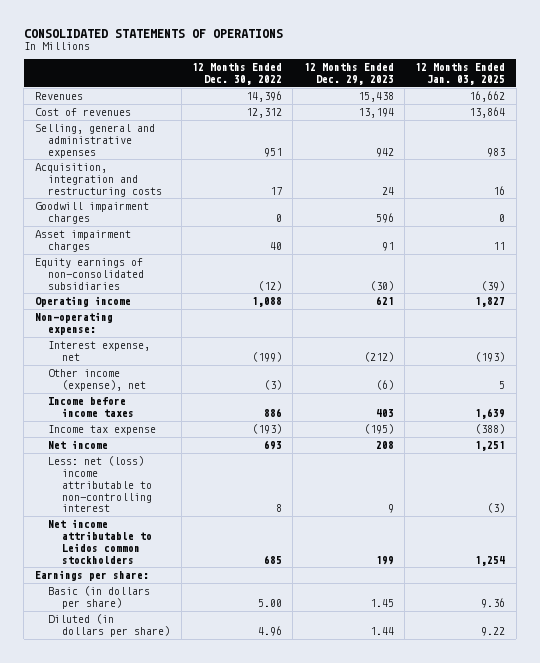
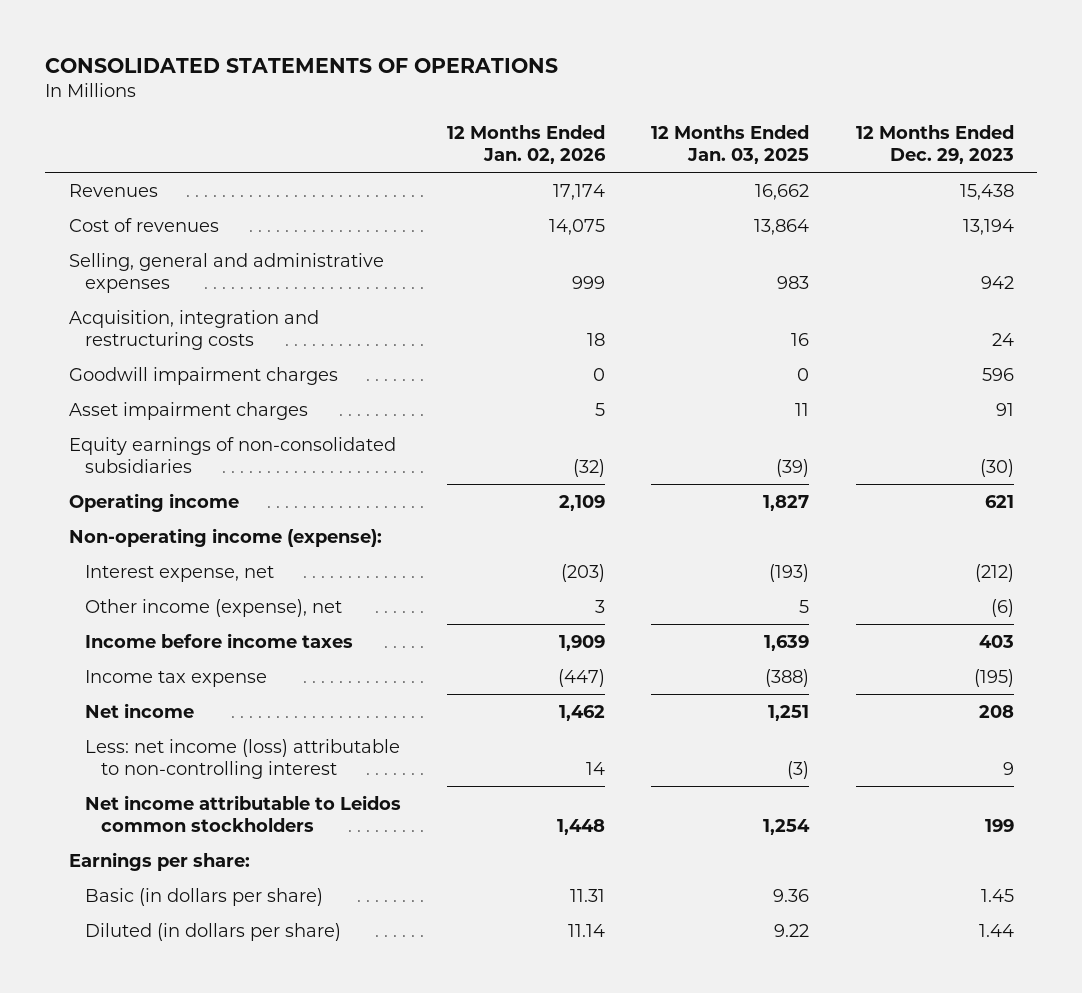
- | 12 Months Ended Dec. 30, 2022 | 12 Months Ended Dec. 29, 2023 | 12 Months Ended Jan. 03, 2025
+ | 12 Months Ended Jan. 02, 2026 | 12 Months Ended Jan. 03, 2025 | 12 Months Ended Dec. 29, 2023
- Non-operating expense:
+ Non-operating income (expense):
- Less: net (loss) income attributable to non-controlling interest | 8 | 9 | (3)
+ Less: net income (loss) attributable to non-controlling interest | 14 | (3) | 9

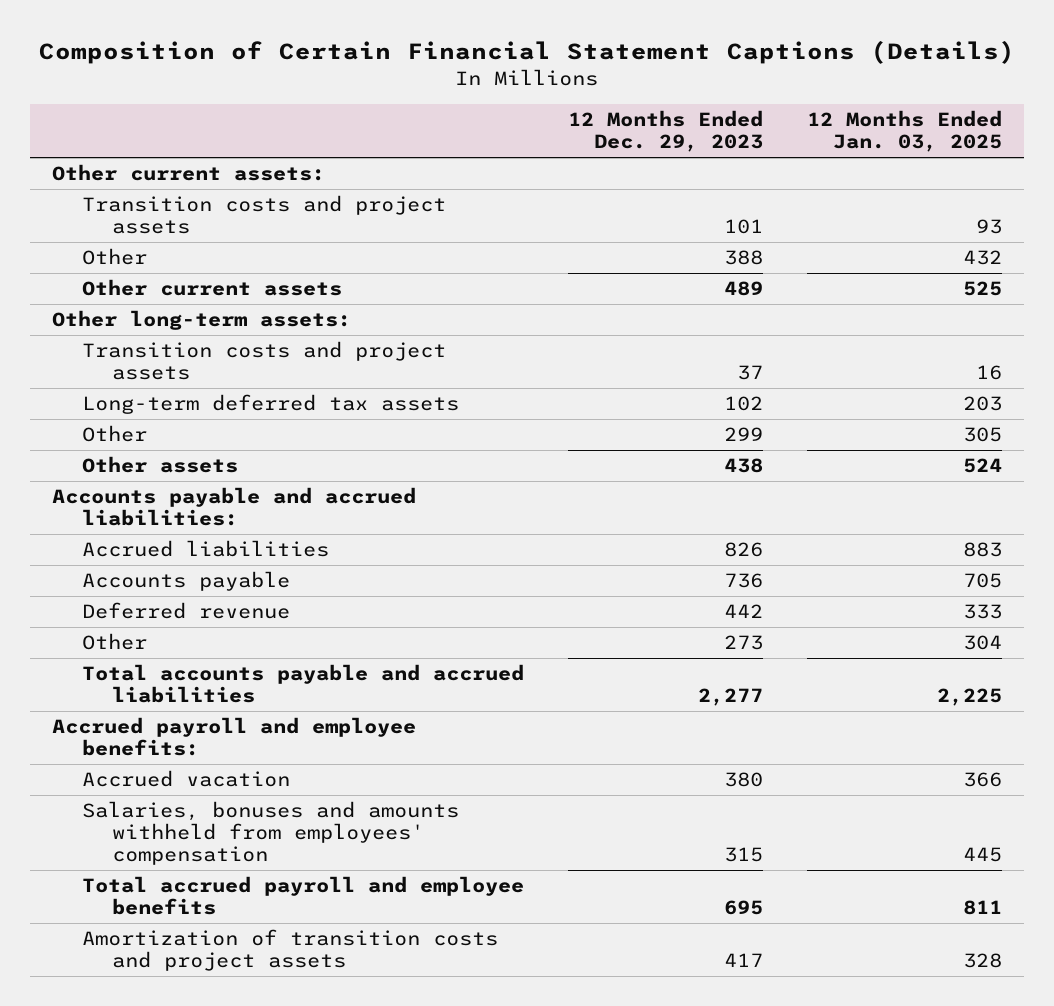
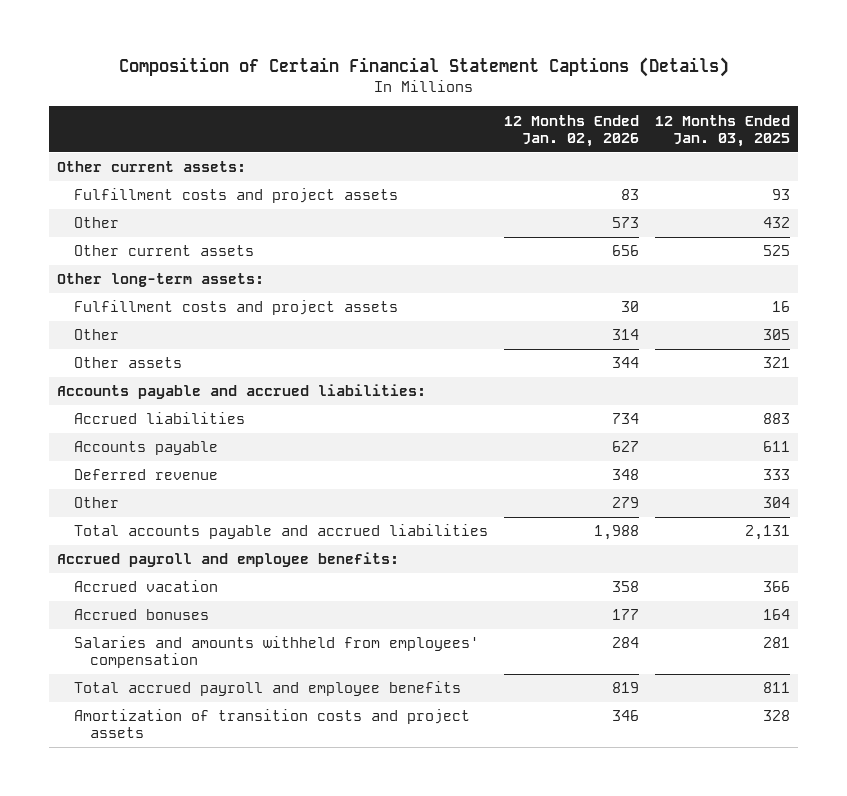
- | 12 Months Ended Dec. 29, 2023 | 12 Months Ended Jan. 03, 2025
+ | 12 Months Ended Jan. 02, 2026 | 12 Months Ended Jan. 03, 2025
- Transition costs and project assets | 101 | 93
+ Fulfillment costs and project assets | 83 | 93
- Transition costs and project assets | 37 | 16
- Long-term deferred tax assets | 102 | 203
+ Fulfillment costs and project assets | 30 | 16
- Other assets | 438 | 524
+ Other assets | 344 | 321
- Accounts payable | 736 | 705
+ Accounts payable | 627 | 611
- Total accounts payable and accrued liabilities | 2,277 | 2,225
+ Total accounts payable and accrued liabilities | 1,988 | 2,131
- Salaries, bonuses and amounts withheld from employees' compensation | 315 | 445
+ Accrued bonuses | 177 | 164
+ Salaries and amounts withheld from employees' compensation | 284 | 281

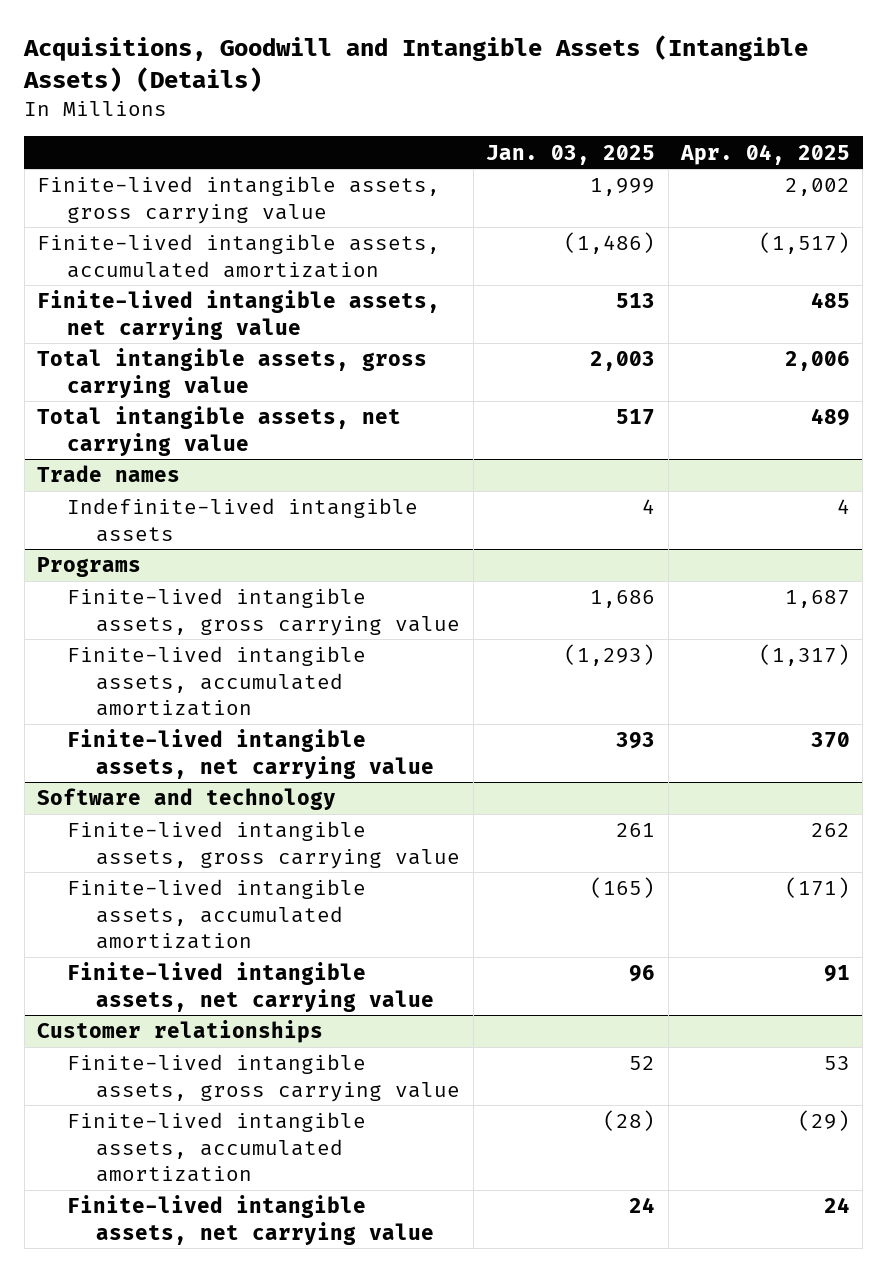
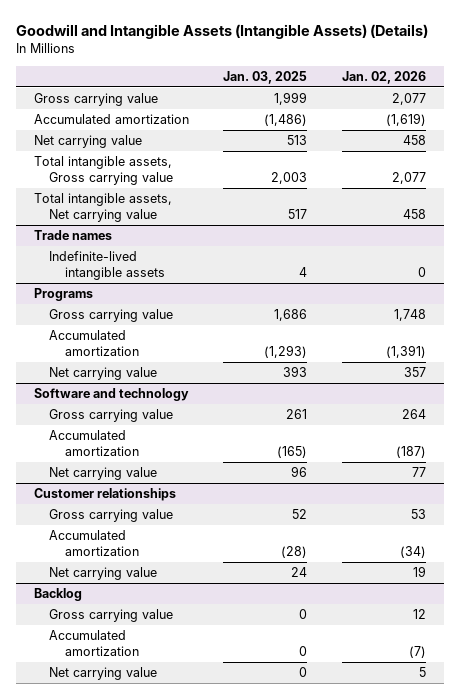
- Acquisitions, Goodwill and Intangible Assets (Intangible Assets) (Details)
+ Goodwill and Intangible Assets (Intangible Assets) (Details)
- | Jan. 03, 2025 | Apr. 04, 2025
+ | Jan. 03, 2025 | Jan. 02, 2026
- Finite-lived intangible assets, gross carrying value | 1,999 | 2,002
- Finite-lived intangible assets, accumulated amortization | (1,486) | (1,517)
- Finite-lived intangible assets, net carrying value | 513 | 485
- Total intangible assets, gross carrying value | 2,003 | 2,006
- Total intangible assets, net carrying value | 517 | 489
+ Gross carrying value | 1,999 | 2,077
+ Accumulated amortization | (1,486) | (1,619)
+ Net carrying value | 513 | 458
+ Total intangible assets, Gross carrying value | 2,003 | 2,077
+ Total intangible assets, Net carrying value | 517 | 458
@ Programs
- Finite-lived intangible assets, gross carrying value | 1,686 | 1,687
- Finite-lived intangible assets, accumulated amortization | (1,293) | (1,317)
- Finite-lived intangible assets, net carrying value | 393 | 370
+ Gross carrying value | 1,686 | 1,748
+ Accumulated amortization | (1,293) | (1,391)
+ Net carrying value | 393 | 357
@ Software and technology
- Finite-lived intangible assets, gross carrying value | 261 | 262
- Finite-lived intangible assets, accumulated amortization | (165) | (171)
- Finite-lived intangible assets, net carrying value | 96 | 91
+ Gross carrying value | 261 | 264
+ Accumulated amortization | (165) | (187)
+ Net carrying value | 96 | 77
@ Customer relationships
- Finite-lived intangible assets, gross carrying value | 52 | 53
- Finite-lived intangible assets, accumulated amortization | (28) | (29)
- Finite-lived intangible assets, net carrying value | 24 | 24
+ Gross carrying value | 52 | 53
+ Accumulated amortization | (28) | (34)
+ Net carrying value | 24 | 19
+ Backlog
+ Gross carrying value | 0 | 12
+ Accumulated amortization | 0 | (7)
+ Net carrying value | 0 | 5

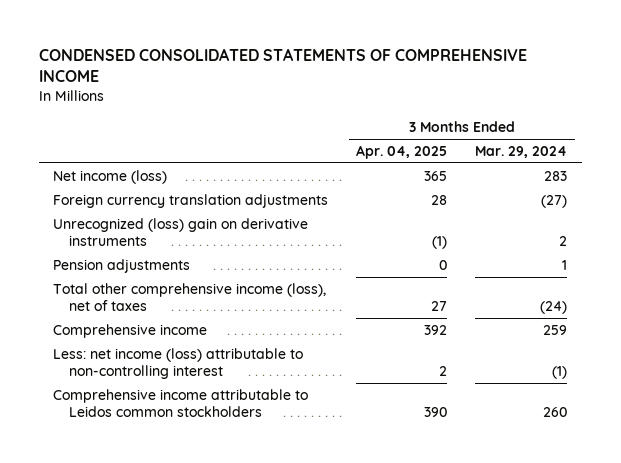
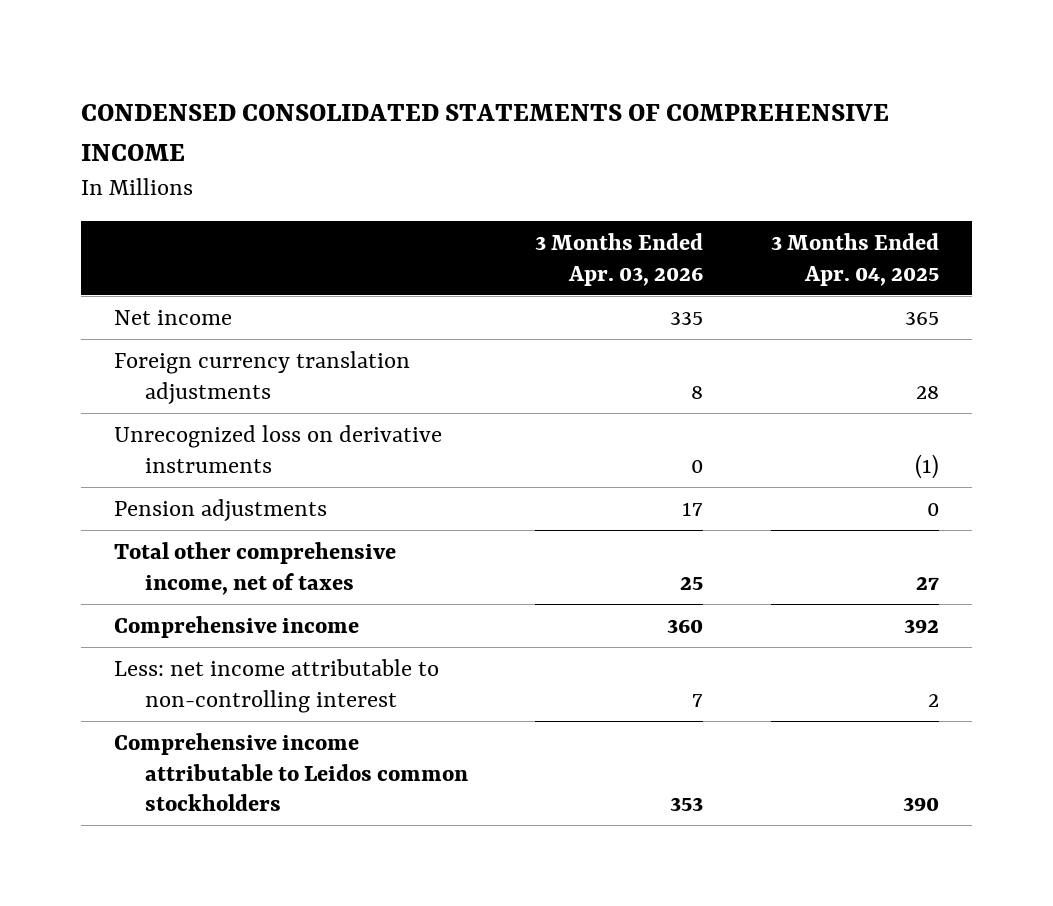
- | 3 Months Ended Apr. 04, 2025 | 3 Months Ended Mar. 29, 2024
+ | 3 Months Ended Apr. 03, 2026 | 3 Months Ended Apr. 04, 2025
- Net income (loss) | 365 | 283
+ Net income | 335 | 365
- Unrecognized (loss) gain on derivative instruments | (1) | 2
+ Unrecognized loss on derivative instruments | 0 | (1)
- Total other comprehensive income (loss), net of taxes | 27 | (24)
+ Total other comprehensive income, net of taxes | 25 | 27
- Less: net income (loss) attributable to non-controlling interest | 2 | (1)
+ Less: net income attributable to non-controlling interest | 7 | 2

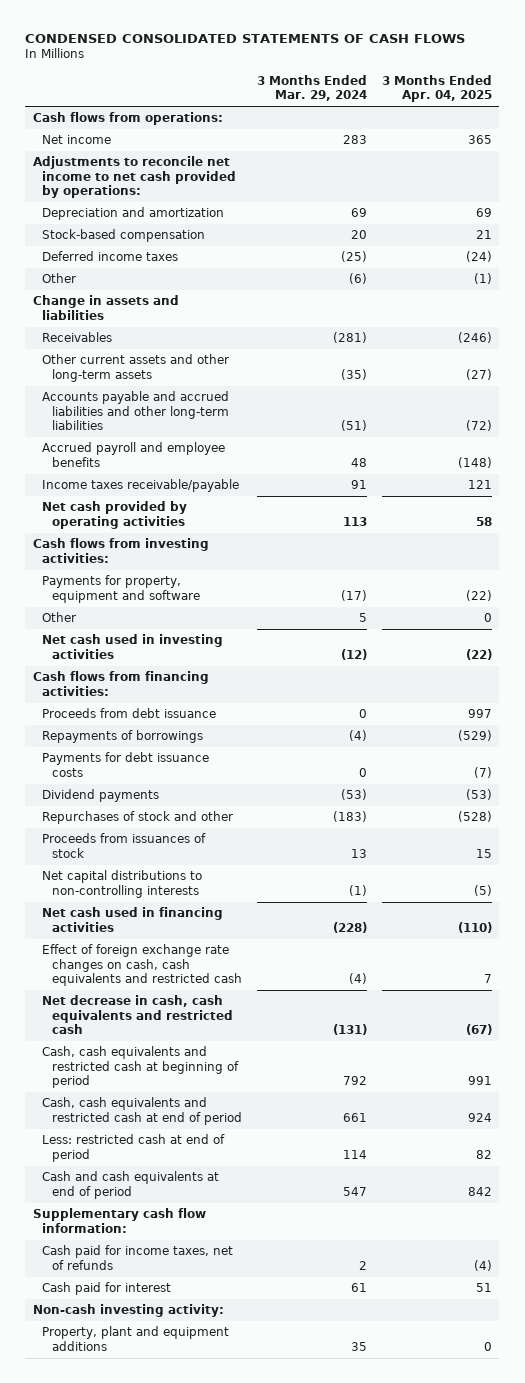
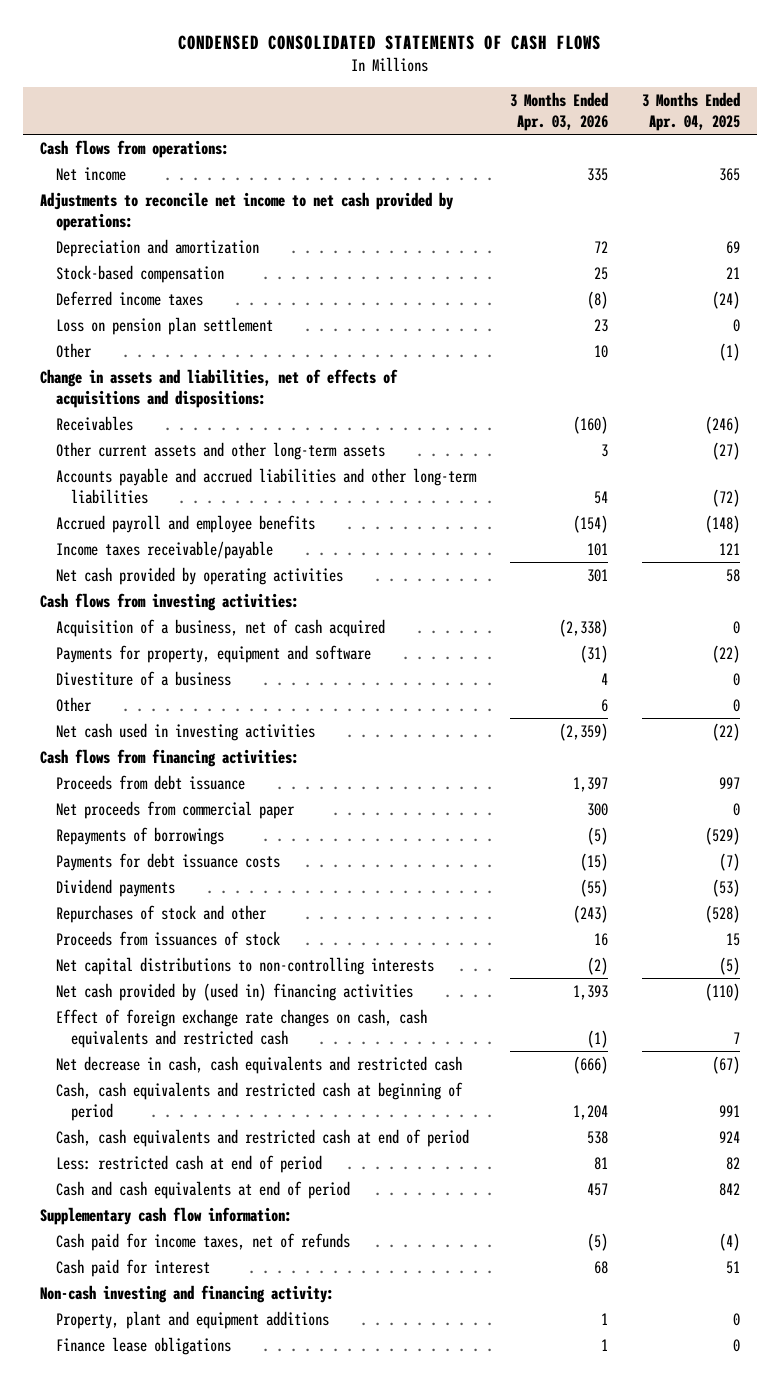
- | 3 Months Ended Mar. 29, 2024 | 3 Months Ended Apr. 04, 2025
+ | 3 Months Ended Apr. 03, 2026 | 3 Months Ended Apr. 04, 2025
+ Loss on pension plan settlement | 23 | 0
- Change in assets and liabilities
+ Change in assets and liabilities, net of effects of acquisitions and dispositions:
+ Acquisition of a business, net of cash acquired | (2,338) | 0
+ Divestiture of a business | 4 | 0
+ Net proceeds from commercial paper | 300 | 0
- Net cash used in financing activities | (228) | (110)
+ Net cash provided by (used in) financing activities | 1,393 | (110)
- Non-cash investing activity:
+ Non-cash investing and financing activity:
+ Finance lease obligations | 1 | 0

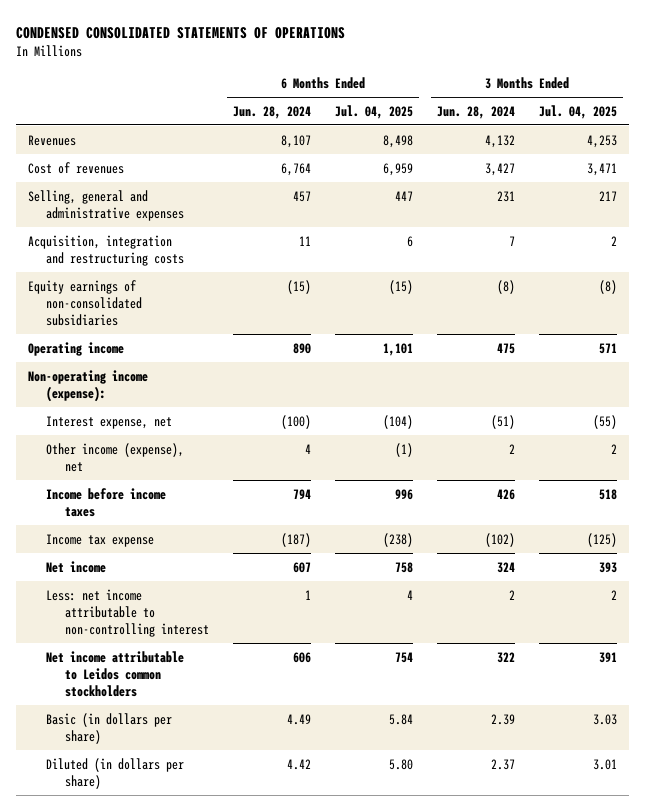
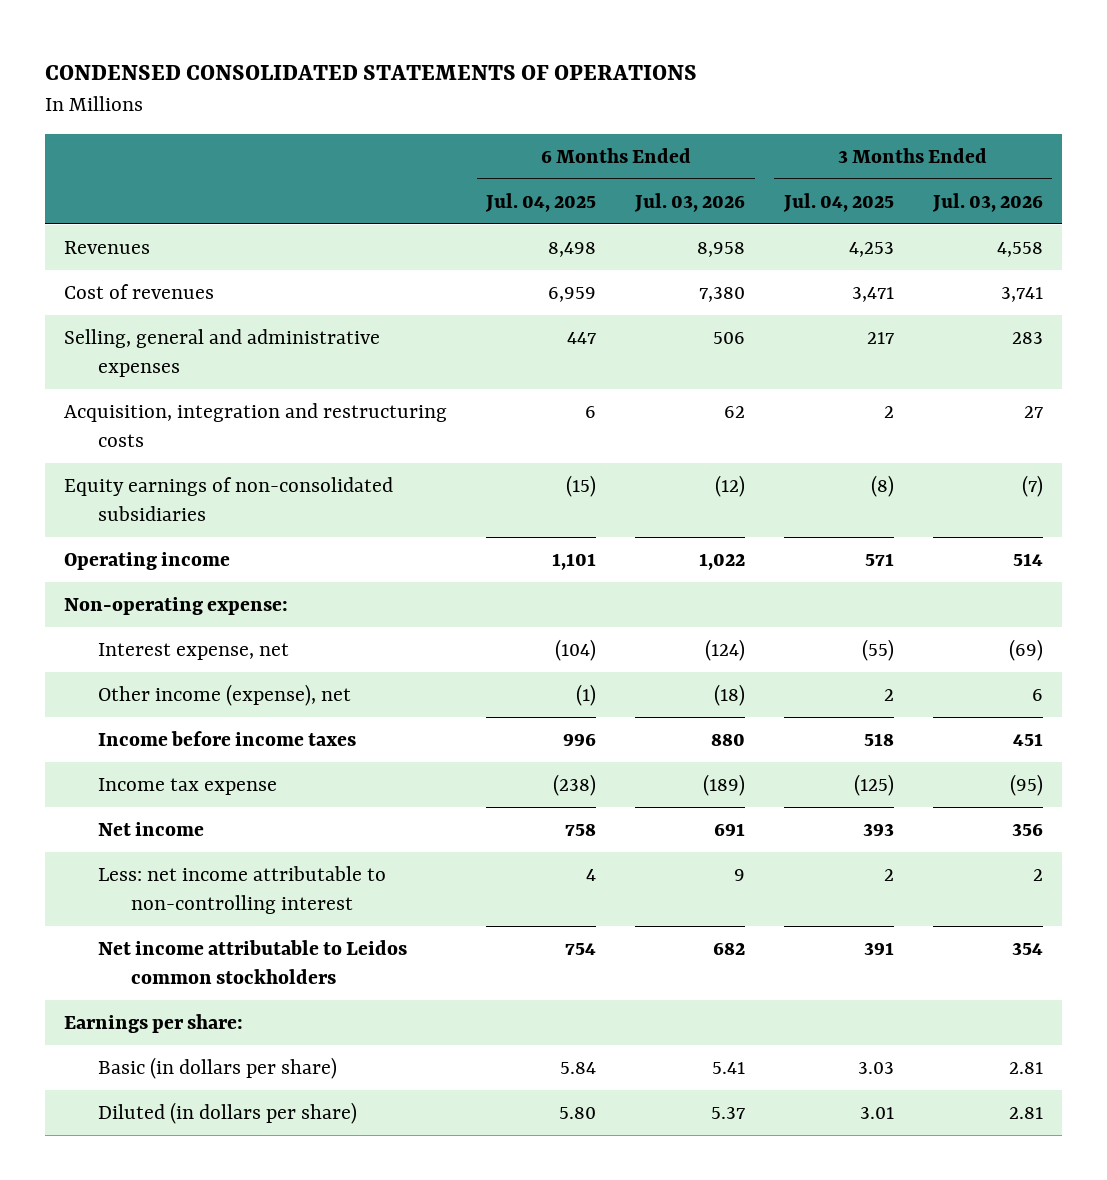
- | 6 Months Ended Jun. 28, 2024 | 6 Months Ended Jul. 04, 2025 | 3 Months Ended Jun. 28, 2024 | 3 Months Ended Jul. 04, 2025
+ | 6 Months Ended Jul. 04, 2025 | 6 Months Ended Jul. 03, 2026 | 3 Months Ended Jul. 04, 2025 | 3 Months Ended Jul. 03, 2026
- Non-operating income (expense):
+ Non-operating expense:
+ Earnings per share:

